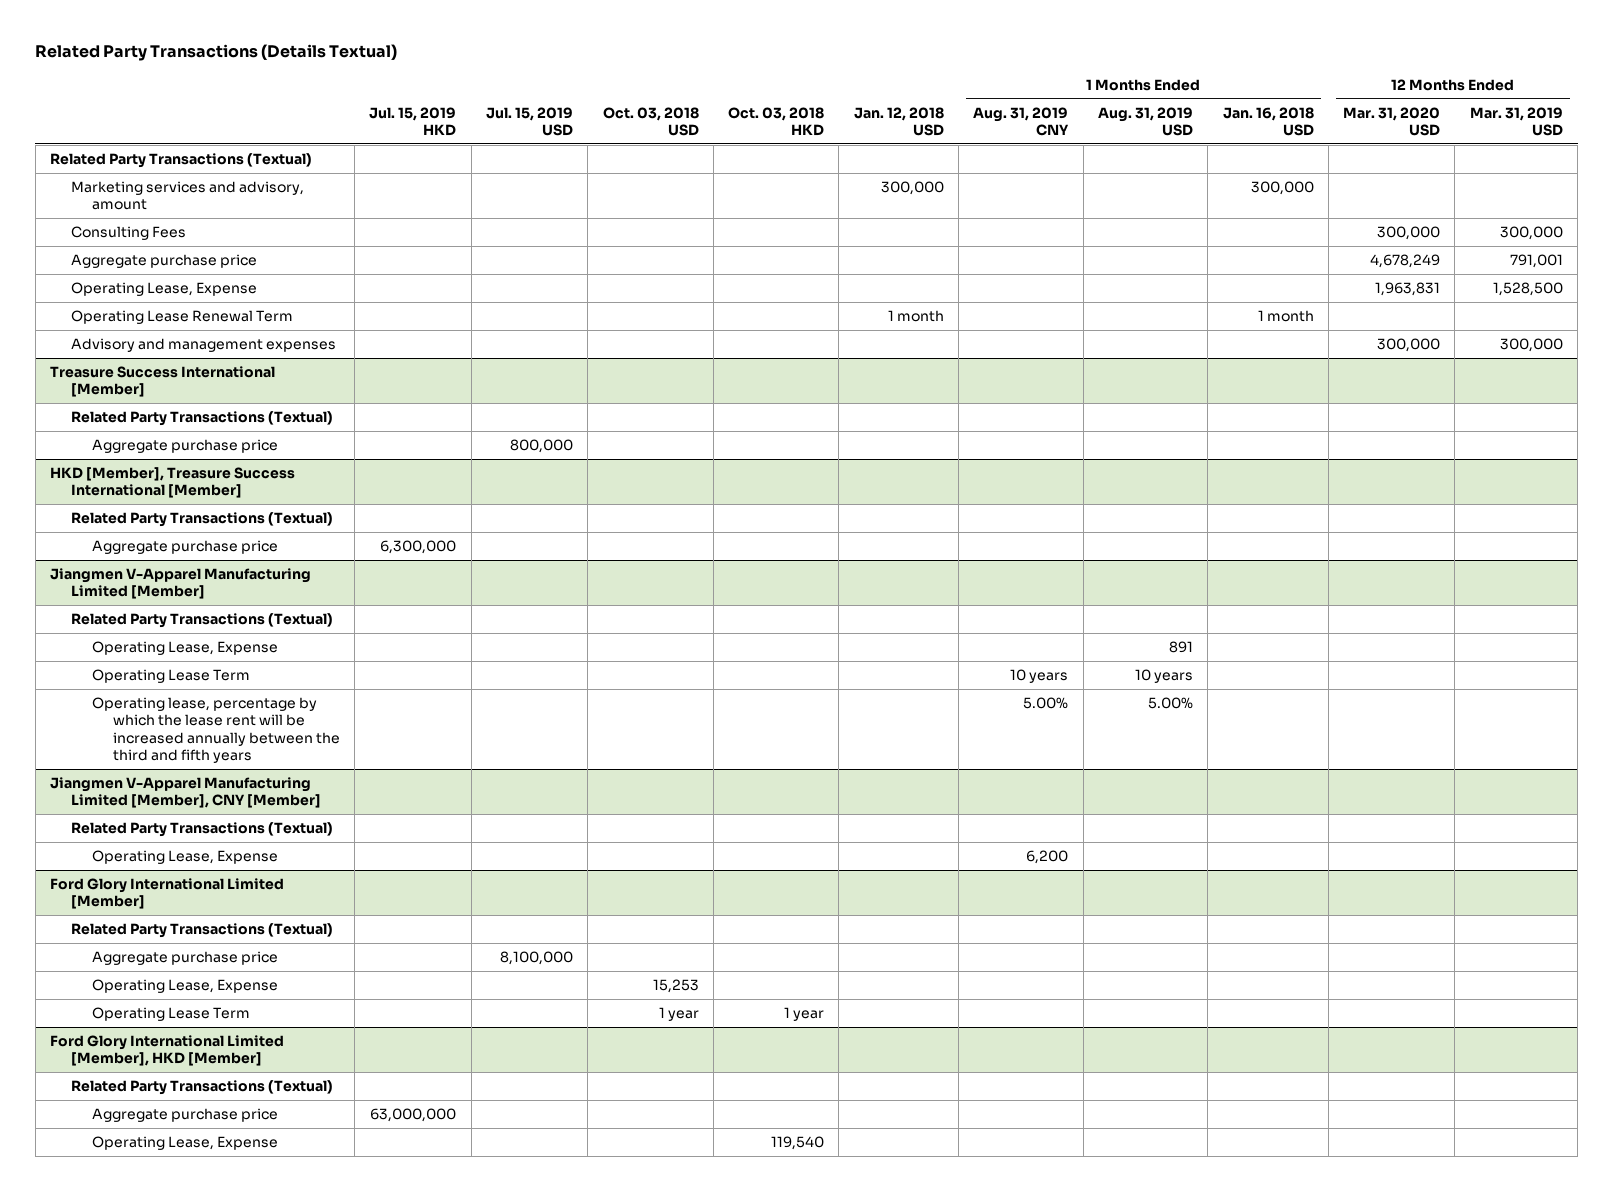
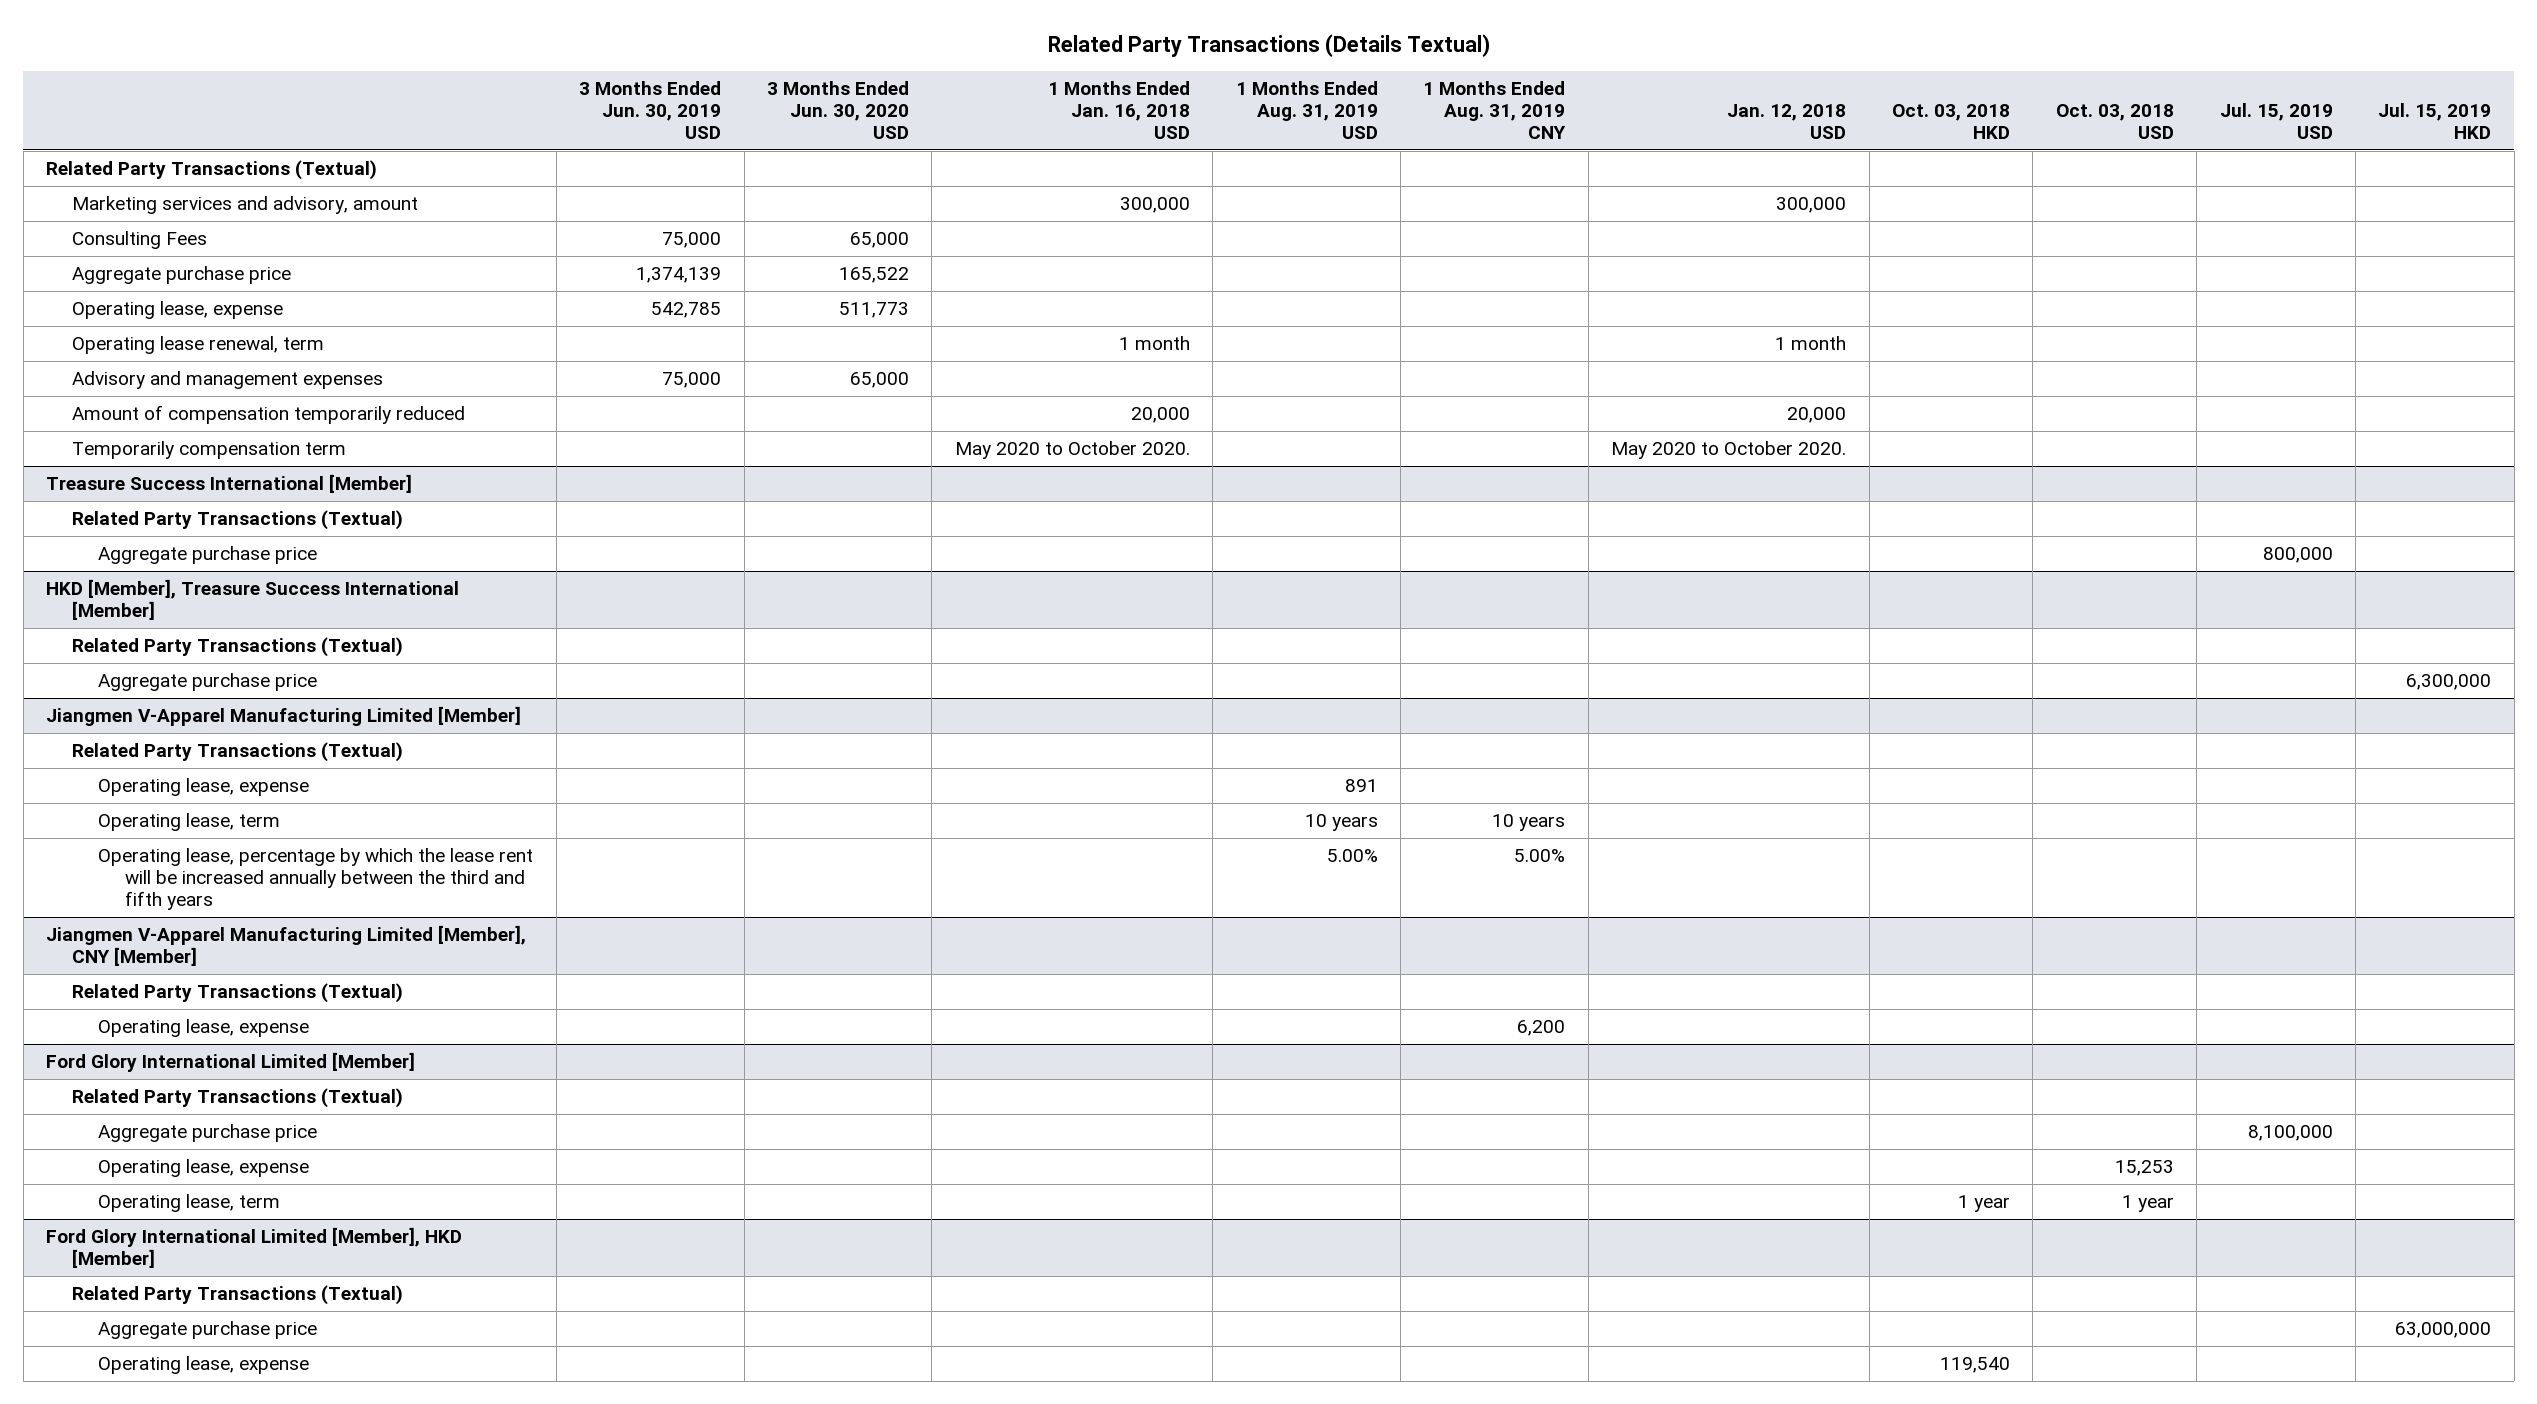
- | Jul. 15, 2019 HKD | Jul. 15, 2019 USD | Oct. 03, 2018 USD | Oct. 03, 2018 HKD | Jan. 12, 2018 USD | 1 Months Ended Aug. 31, 2019 CNY | 1 Months Ended Aug. 31, 2019 USD | 1 Months Ended Jan. 16, 2018 USD | 12 Months Ended Mar. 31, 2020 USD | 12 Months Ended Mar. 31, 2019 USD
+ | 3 Months Ended Jun. 30, 2019 USD | 3 Months Ended Jun. 30, 2020 USD | 1 Months Ended Jan. 16, 2018 USD | 1 Months Ended Aug. 31, 2019 USD | 1 Months Ended Aug. 31, 2019 CNY | Jan. 12, 2018 USD | Oct. 03, 2018 HKD | Oct. 03, 2018 USD | Jul. 15, 2019 USD | Jul. 15, 2019 HKD
- Operating Lease, Expense | | | | | | | | | 1,963,831 | 1,528,500
- Operating Lease Renewal Term | | | | | 1 month | | | 1 month | |
+ Operating lease, expense | 542,785 | 511,773 | | | | | | | |
+ Operating lease renewal, term | | | 1 month | | | 1 month | | | |
+ Amount of compensation temporarily reduced | | | 20,000 | | | 20,000 | | | |
+ Temporarily compensation term | | | May 2020 to October 2020. | | | May 2020 to October 2020. | | | |
@ Jiangmen V-Apparel Manufacturing Limited [Member]
- Operating Lease, Expense | | | | | | | 891 | | |
- Operating Lease Term | | | | | | 10 years | 10 years | | |
+ Operating lease, expense | | | | 891 | | | | | |
+ Operating lease, term | | | | 10 years | 10 years | | | | |
@ Jiangmen V-Apparel Manufacturing Limited [Member], CNY [Member]
- Operating Lease, Expense | | | | | | 6,200 | | | |
+ Operating lease, expense | | | | | 6,200 | | | | |
@ Ford Glory International Limited [Member]
- Operating Lease, Expense | | | 15,253 | | | | | | |
- Operating Lease Term | | | 1 year | 1 year | | | | | |
+ Operating lease, expense | | | | | | | | 15,253 | |
+ Operating lease, term | | | | | | | 1 year | 1 year | |
@ Ford Glory International Limited [Member], HKD [Member]
- Operating Lease, Expense | | | | 119,540 | | | | | |
+ Operating lease, expense | | | | | | | 119,540 | | |

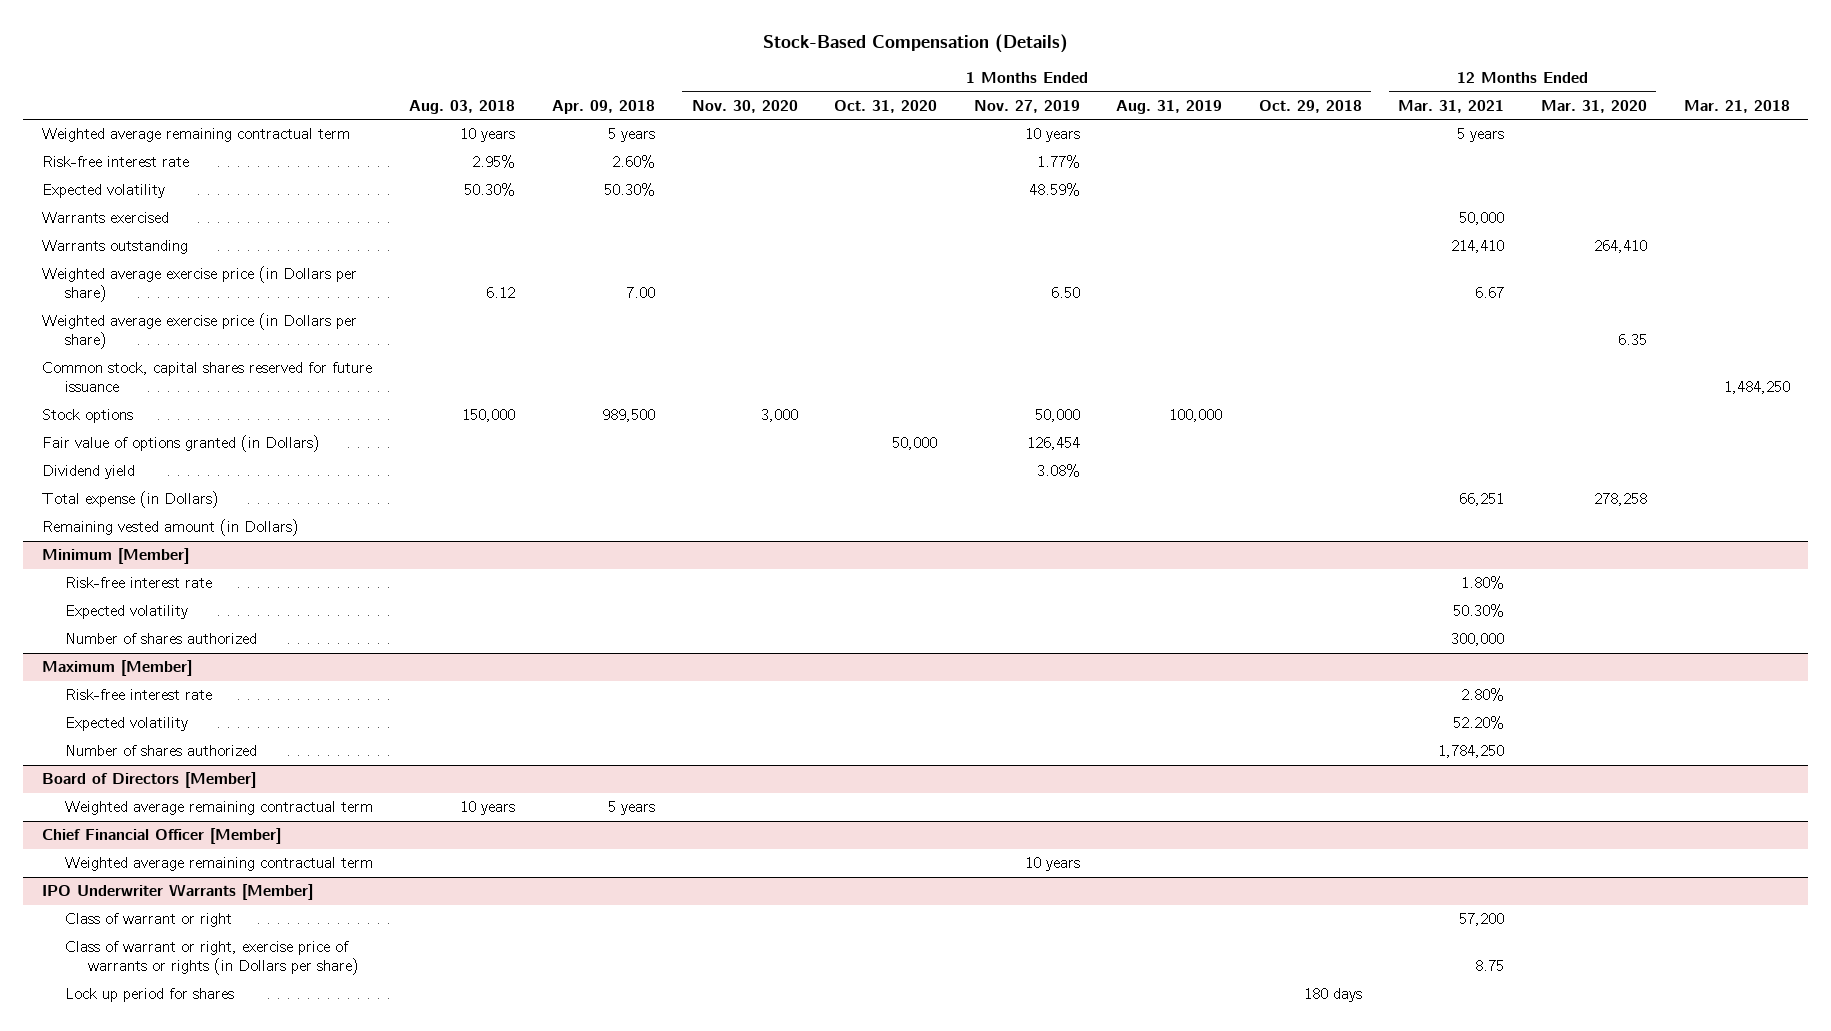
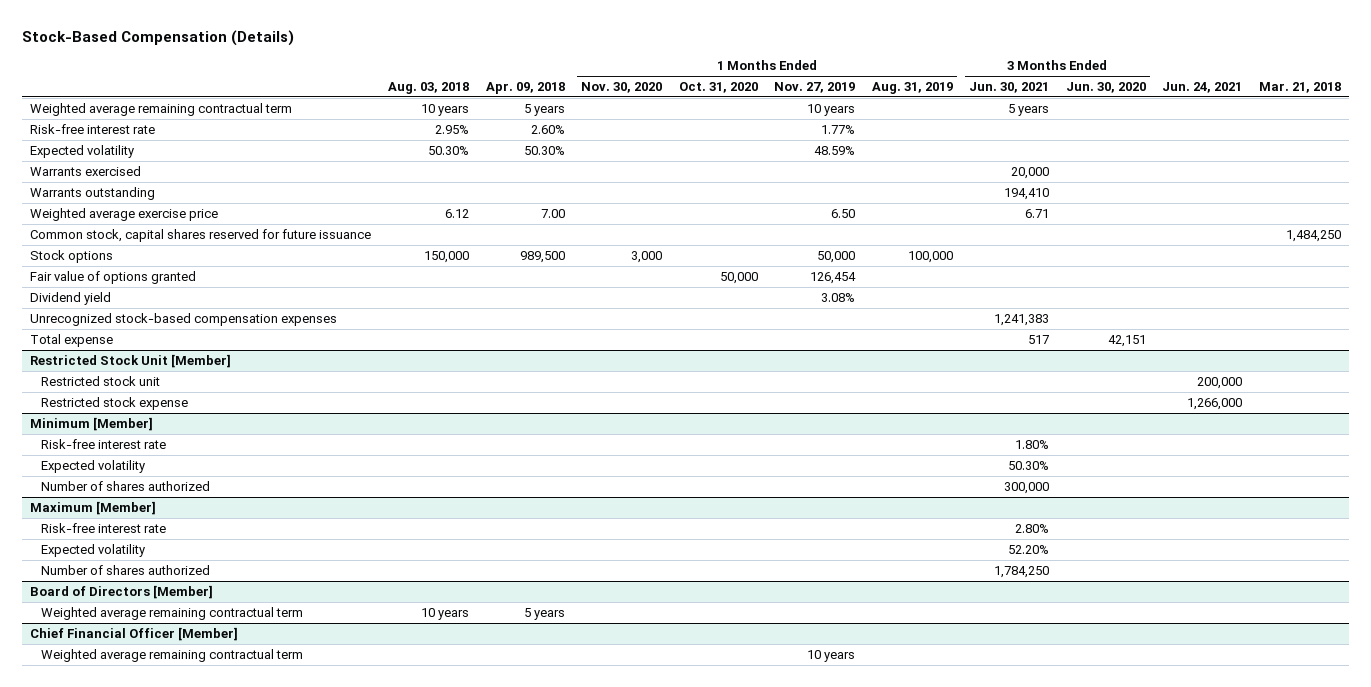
- | Aug. 03, 2018 | Apr. 09, 2018 | 1 Months Ended Nov. 30, 2020 | 1 Months Ended Oct. 31, 2020 | 1 Months Ended Nov. 27, 2019 | 1 Months Ended Aug. 31, 2019 | 1 Months Ended Oct. 29, 2018 | 12 Months Ended Mar. 31, 2021 | 12 Months Ended Mar. 31, 2020 | Mar. 21, 2018
+ | Aug. 03, 2018 | Apr. 09, 2018 | 1 Months Ended Nov. 30, 2020 | 1 Months Ended Oct. 31, 2020 | 1 Months Ended Nov. 27, 2019 | 1 Months Ended Aug. 31, 2019 | 3 Months Ended Jun. 30, 2021 | 3 Months Ended Jun. 30, 2020 | Jun. 24, 2021 | Mar. 21, 2018
- Weighted average exercise price (in Dollars per share) | 6.12 | 7.00 | | | 6.50 | | | 6.67 | |
- Weighted average exercise price (in Dollars per share) | | | | | | | | | 6.35 |
+ Weighted average exercise price | 6.12 | 7.00 | | | 6.50 | | 6.71 | | |
- Fair value of options granted (in Dollars) | | | | 50,000 | 126,454 | | | | |
+ Fair value of options granted | | | | 50,000 | 126,454 | | | | |
- Total expense (in Dollars) | | | | | | | | 66,251 | 278,258 |
- Remaining vested amount (in Dollars)
+ Unrecognized stock-based compensation expenses | | | | | | | 1,241,383 | | |
+ Total expense | | | | | | | 517 | 42,151 | |
+ Restricted Stock Unit [Member]
+ Restricted stock unit | | | | | | | | | 200,000 |
+ Restricted stock expense | | | | | | | | | 1,266,000 |
- IPO Underwriter Warrants [Member]
- Class of warrant or right | | | | | | | | 57,200 | |
- Class of warrant or right, exercise price of warrants or rights (in Dollars per share) | | | | | | | | 8.75 | |
- Lock up period for shares | | | | | | | 180 days | | |

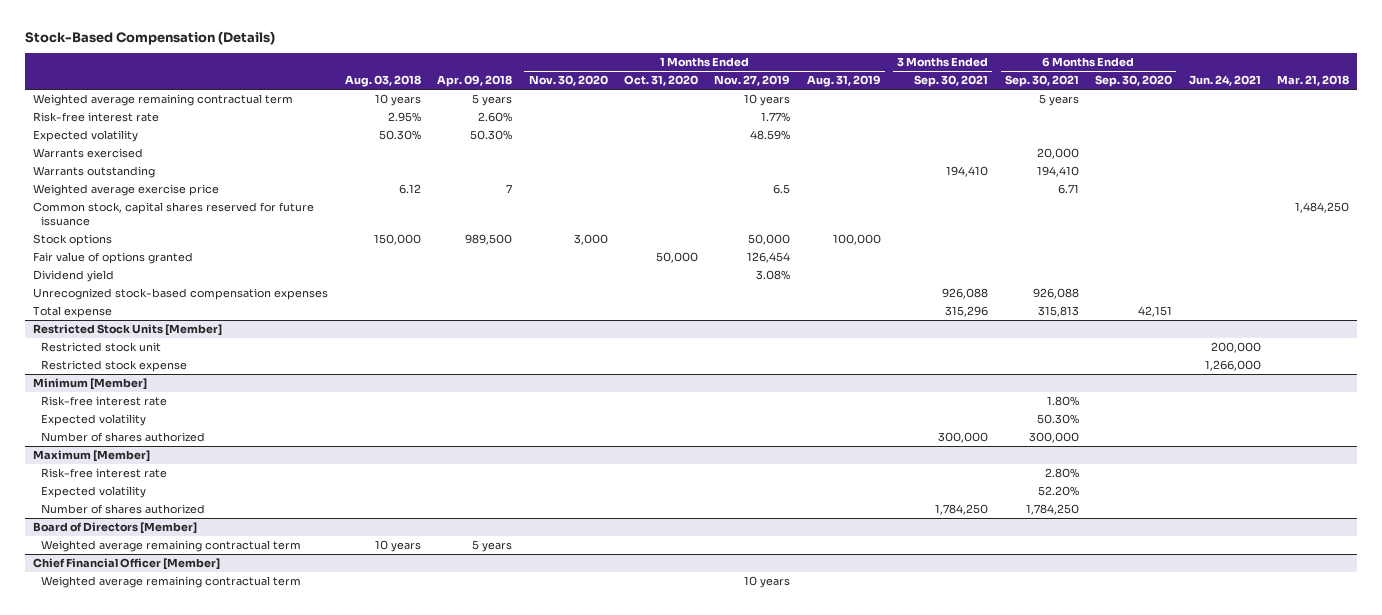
- | Aug. 03, 2018 | Apr. 09, 2018 | 1 Months Ended Nov. 30, 2020 | 1 Months Ended Oct. 31, 2020 | 1 Months Ended Nov. 27, 2019 | 1 Months Ended Aug. 31, 2019 | 3 Months Ended Jun. 30, 2021 | 3 Months Ended Jun. 30, 2020 | Jun. 24, 2021 | Mar. 21, 2018
+ | Aug. 03, 2018 | Apr. 09, 2018 | 1 Months Ended Nov. 30, 2020 | 1 Months Ended Oct. 31, 2020 | 1 Months Ended Nov. 27, 2019 | 1 Months Ended Aug. 31, 2019 | 3 Months Ended Sep. 30, 2021 | 6 Months Ended Sep. 30, 2021 | 6 Months Ended Sep. 30, 2020 | Jun. 24, 2021 | Mar. 21, 2018
- Weighted average exercise price | 6.12 | 7.00 | | | 6.50 | | 6.71 | | |
+ Weighted average exercise price | 6.12 | 7 | | | 6.5 | | | 6.71 | | |
- Restricted Stock Unit [Member]
+ Restricted Stock Units [Member]

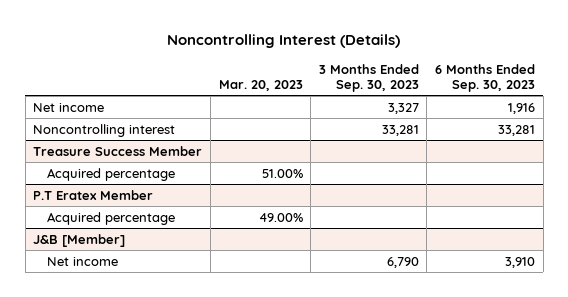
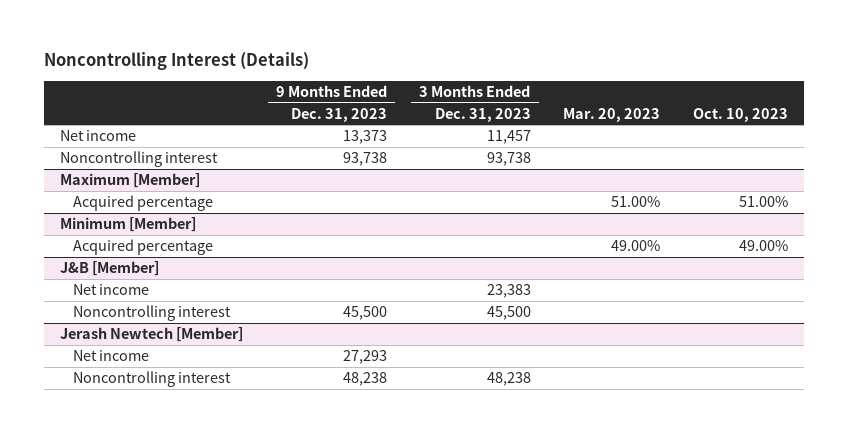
- | Mar. 20, 2023 | 3 Months Ended Sep. 30, 2023 | 6 Months Ended Sep. 30, 2023
+ | 9 Months Ended Dec. 31, 2023 | 3 Months Ended Dec. 31, 2023 | Mar. 20, 2023 | Oct. 10, 2023
- Treasure Success Member
+ Maximum [Member]
- P.T Eratex Member
+ Minimum [Member]
@ J&B [Member]
+ Noncontrolling interest | 45,500 | 45,500 | |
+ Jerash Newtech [Member]
+ Net income | 27,293 | | |
+ Noncontrolling interest | 48,238 | 48,238 | |

